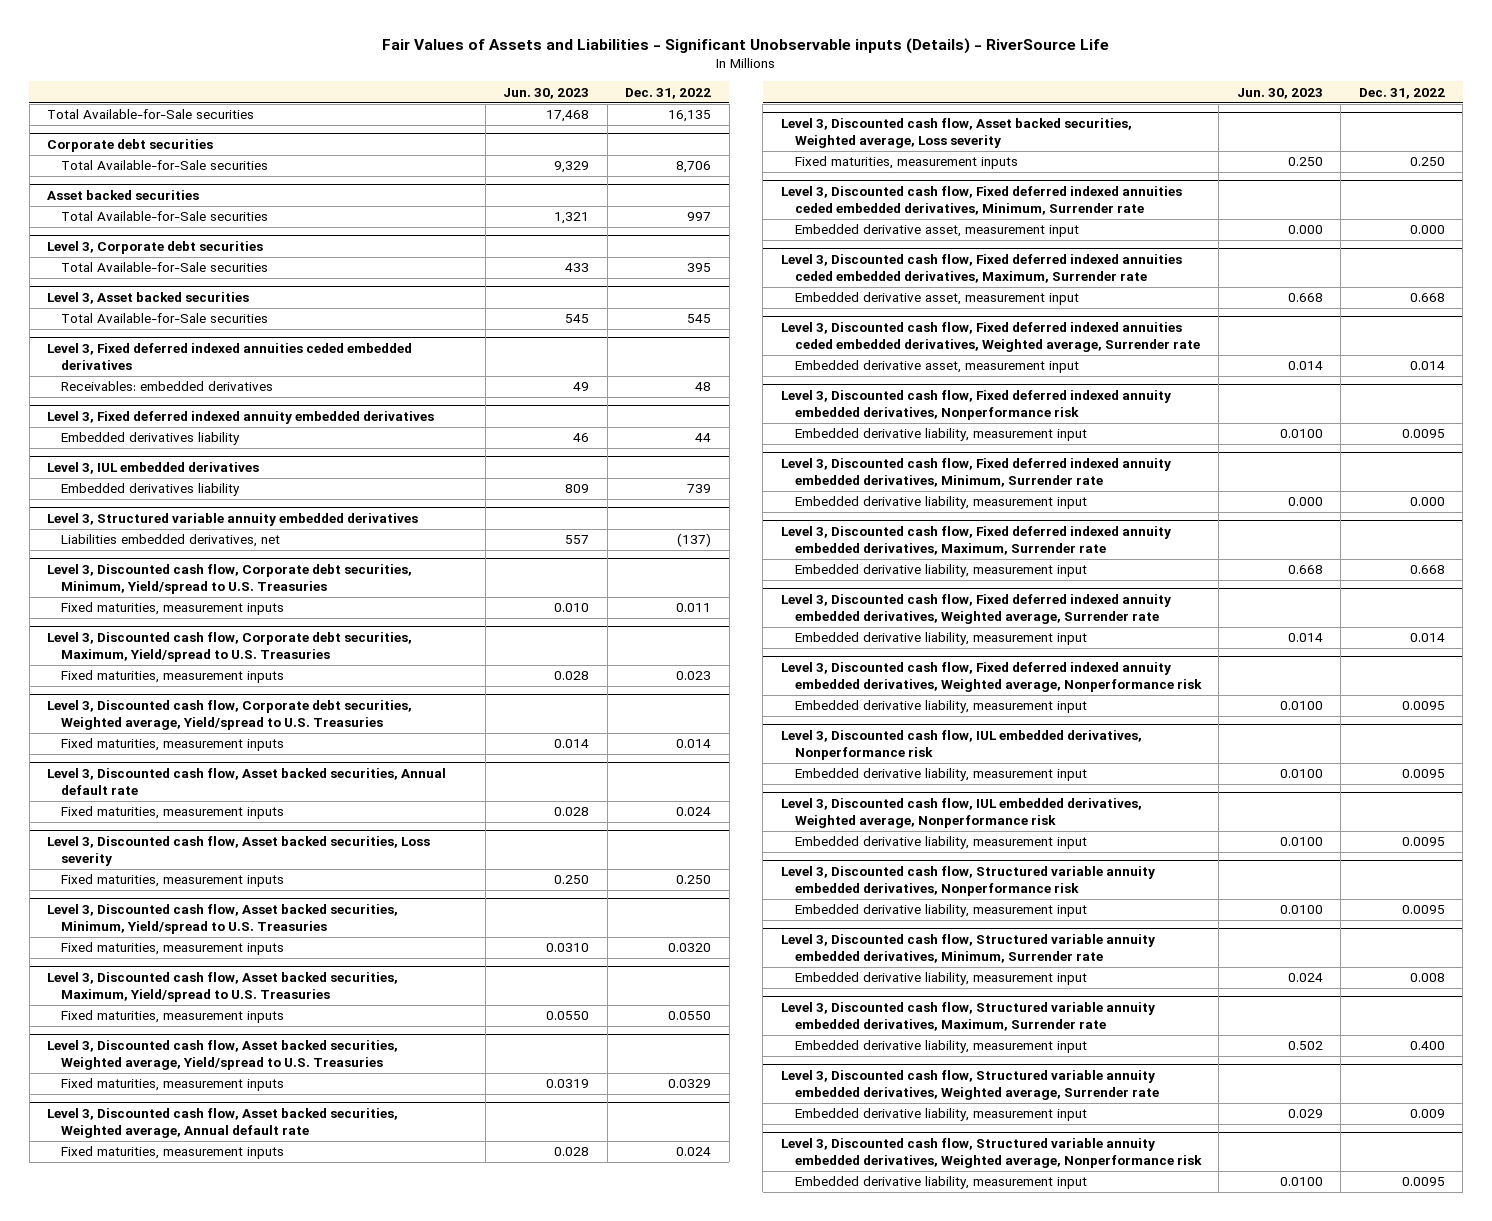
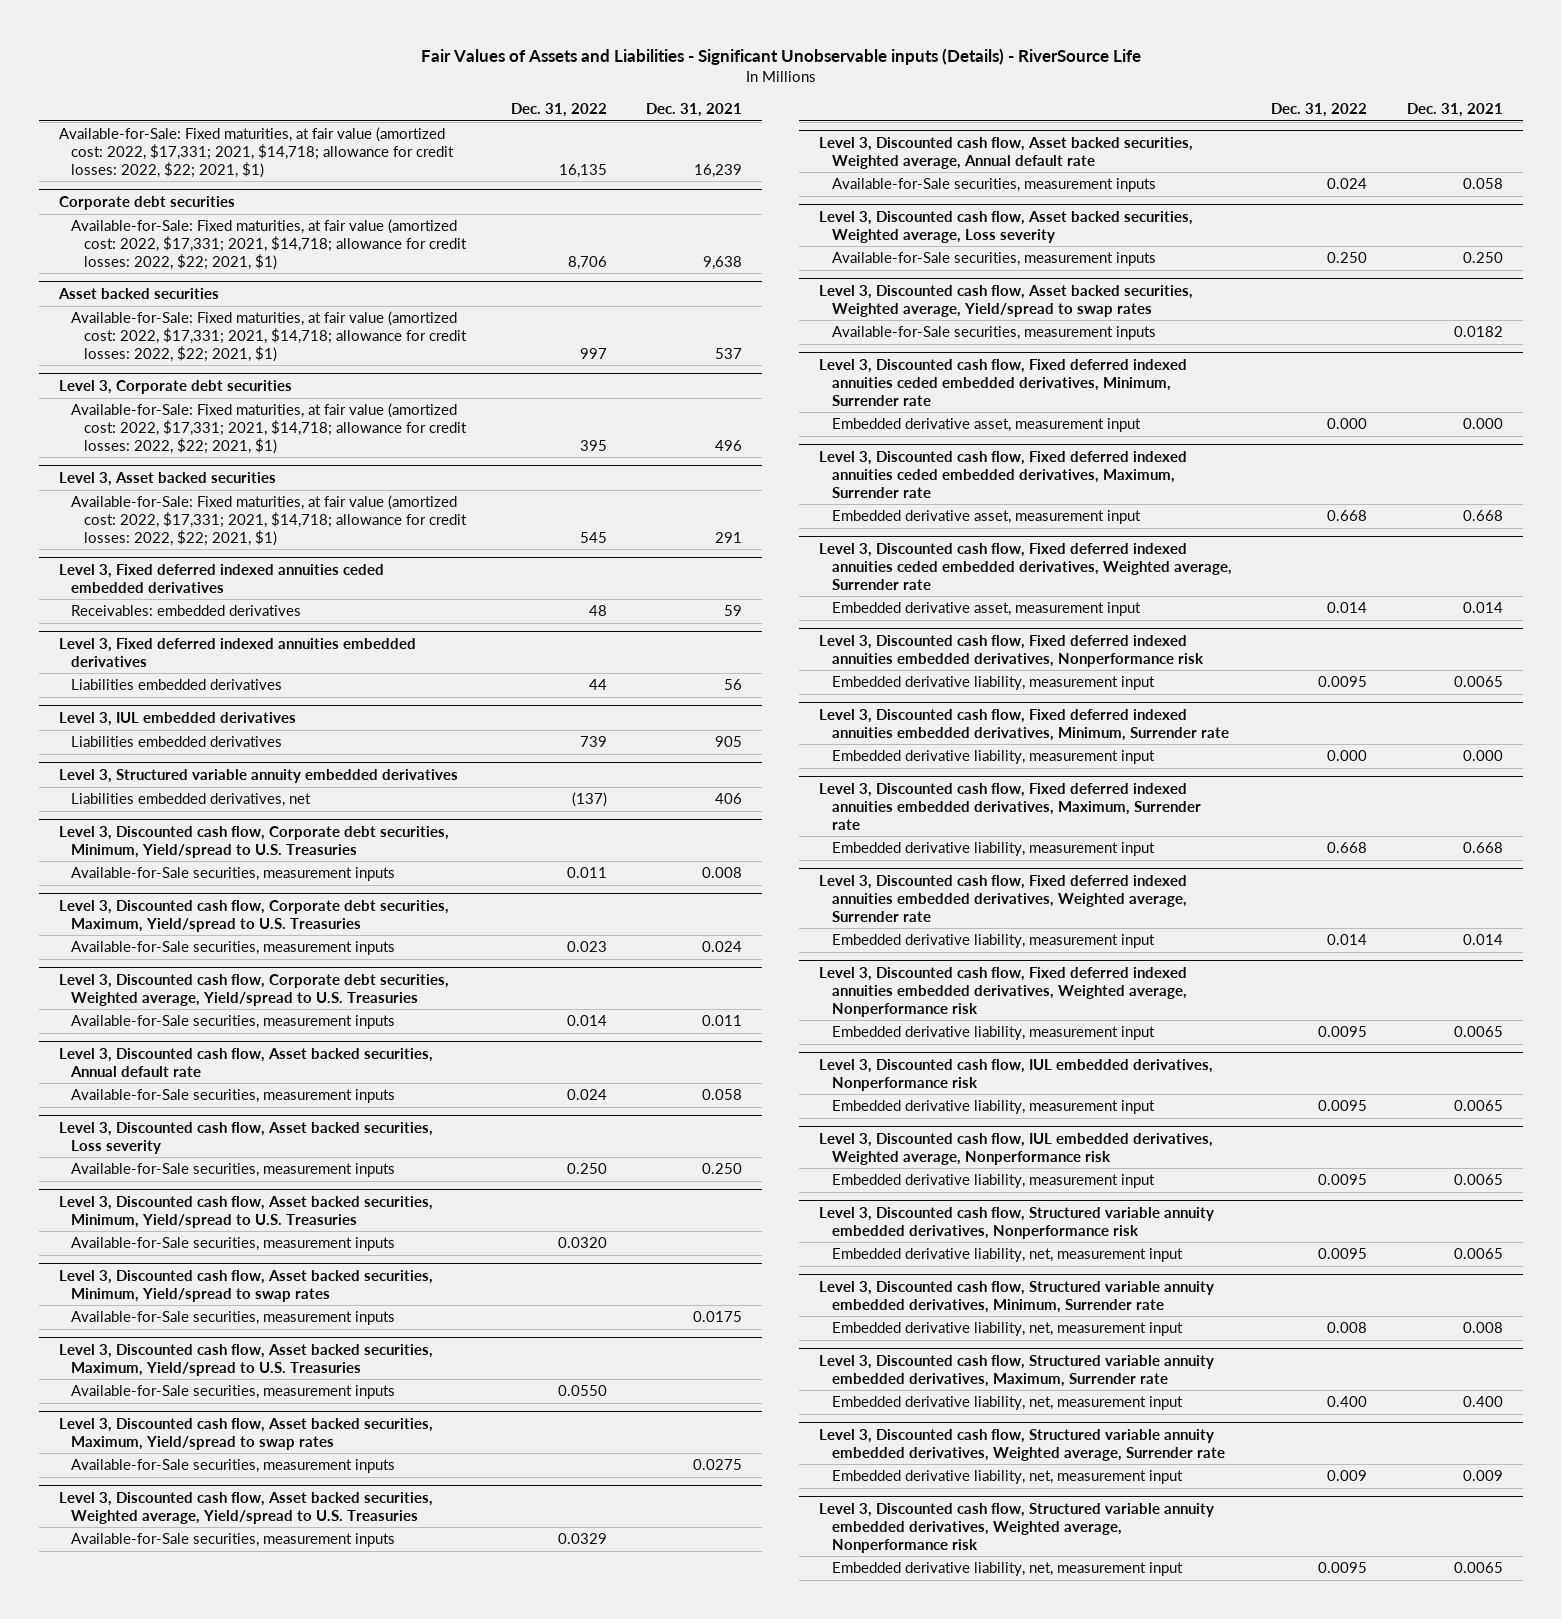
- | Jun. 30, 2023 | Dec. 31, 2022
+ | Dec. 31, 2022 | Dec. 31, 2021
- Total Available-for-Sale securities | 17,468 | 16,135
+ Available-for-Sale: Fixed maturities, at fair value (amortized cost: 2022, $17,331; 2021, $14,718; allowance for credit losses: 2022, $22; 2021, $1) | 16,135 | 16,239
@ Corporate debt securities
- Total Available-for-Sale securities | 9,329 | 8,706
+ Available-for-Sale: Fixed maturities, at fair value (amortized cost: 2022, $17,331; 2021, $14,718; allowance for credit losses: 2022, $22; 2021, $1) | 8,706 | 9,638
@ Asset backed securities
- Total Available-for-Sale securities | 1,321 | 997
+ Available-for-Sale: Fixed maturities, at fair value (amortized cost: 2022, $17,331; 2021, $14,718; allowance for credit losses: 2022, $22; 2021, $1) | 997 | 537
@ Level 3, Corporate debt securities
- Total Available-for-Sale securities | 433 | 395
+ Available-for-Sale: Fixed maturities, at fair value (amortized cost: 2022, $17,331; 2021, $14,718; allowance for credit losses: 2022, $22; 2021, $1) | 395 | 496
@ Level 3, Asset backed securities
- Total Available-for-Sale securities | 545 | 545
+ Available-for-Sale: Fixed maturities, at fair value (amortized cost: 2022, $17,331; 2021, $14,718; allowance for credit losses: 2022, $22; 2021, $1) | 545 | 291
- Level 3, Fixed deferred indexed annuity embedded derivatives
- Embedded derivatives liability | 46 | 44
+ Level 3, Fixed deferred indexed annuities embedded derivatives
+ Liabilities embedded derivatives | 44 | 56
@ Level 3, IUL embedded derivatives
- Embedded derivatives liability | 809 | 739
+ Liabilities embedded derivatives | 739 | 905
@ Level 3, Discounted cash flow, Corporate debt securities, Minimum, Yield/spread to U.S. Treasuries
- Fixed maturities, measurement inputs | 0.010 | 0.011
+ Available-for-Sale securities, measurement inputs | 0.011 | 0.008
@ Level 3, Discounted cash flow, Corporate debt securities, Maximum, Yield/spread to U.S. Treasuries
- Fixed maturities, measurement inputs | 0.028 | 0.023
+ Available-for-Sale securities, measurement inputs | 0.023 | 0.024
@ Level 3, Discounted cash flow, Corporate debt securities, Weighted average, Yield/spread to U.S. Treasuries
- Fixed maturities, measurement inputs | 0.014 | 0.014
+ Available-for-Sale securities, measurement inputs | 0.014 | 0.011
@ Level 3, Discounted cash flow, Asset backed securities, Annual default rate
- Fixed maturities, measurement inputs | 0.028 | 0.024
+ Available-for-Sale securities, measurement inputs | 0.024 | 0.058
@ Level 3, Discounted cash flow, Asset backed securities, Loss severity
- Fixed maturities, measurement inputs | 0.250 | 0.250
+ Available-for-Sale securities, measurement inputs | 0.250 | 0.250
@ Level 3, Discounted cash flow, Asset backed securities, Minimum, Yield/spread to U.S. Treasuries
- Fixed maturities, measurement inputs | 0.0310 | 0.0320
+ Available-for-Sale securities, measurement inputs | 0.0320 |
+ Level 3, Discounted cash flow, Asset backed securities, Minimum, Yield/spread to swap rates
+ Available-for-Sale securities, measurement inputs | | 0.0175
@ Level 3, Discounted cash flow, Asset backed securities, Maximum, Yield/spread to U.S. Treasuries
- Fixed maturities, measurement inputs | 0.0550 | 0.0550
+ Available-for-Sale securities, measurement inputs | 0.0550 |
+ Level 3, Discounted cash flow, Asset backed securities, Maximum, Yield/spread to swap rates
+ Available-for-Sale securities, measurement inputs | | 0.0275
@ Level 3, Discounted cash flow, Asset backed securities, Weighted average, Yield/spread to U.S. Treasuries
- Fixed maturities, measurement inputs | 0.0319 | 0.0329
+ Available-for-Sale securities, measurement inputs | 0.0329 |
@ Level 3, Discounted cash flow, Asset backed securities, Weighted average, Annual default rate
- Fixed maturities, measurement inputs | 0.028 | 0.024
+ Available-for-Sale securities, measurement inputs | 0.024 | 0.058
@ Level 3, Discounted cash flow, Asset backed securities, Weighted average, Loss severity
- Fixed maturities, measurement inputs | 0.250 | 0.250
+ Available-for-Sale securities, measurement inputs | 0.250 | 0.250
+ Level 3, Discounted cash flow, Asset backed securities, Weighted average, Yield/spread to swap rates
+ Available-for-Sale securities, measurement inputs | | 0.0182
- Level 3, Discounted cash flow, Fixed deferred indexed annuity embedded derivatives, Nonperformance risk
+ Level 3, Discounted cash flow, Fixed deferred indexed annuities embedded derivatives, Nonperformance risk
- Level 3, Discounted cash flow, Fixed deferred indexed annuity embedded derivatives, Minimum, Surrender rate
+ Level 3, Discounted cash flow, Fixed deferred indexed annuities embedded derivatives, Minimum, Surrender rate
- Level 3, Discounted cash flow, Fixed deferred indexed annuity embedded derivatives, Maximum, Surrender rate
+ Level 3, Discounted cash flow, Fixed deferred indexed annuities embedded derivatives, Maximum, Surrender rate
- Level 3, Discounted cash flow, Fixed deferred indexed annuity embedded derivatives, Weighted average, Surrender rate
+ Level 3, Discounted cash flow, Fixed deferred indexed annuities embedded derivatives, Weighted average, Surrender rate
- Level 3, Discounted cash flow, Fixed deferred indexed annuity embedded derivatives, Weighted average, Nonperformance risk
+ Level 3, Discounted cash flow, Fixed deferred indexed annuities embedded derivatives, Weighted average, Nonperformance risk
@ Level 3, Discounted cash flow, Structured variable annuity embedded derivatives, Nonperformance risk
- Embedded derivative liability, measurement input | 0.0100 | 0.0095
+ Embedded derivative liability, net, measurement input | 0.0095 | 0.0065
@ Level 3, Discounted cash flow, Structured variable annuity embedded derivatives, Minimum, Surrender rate
- Embedded derivative liability, measurement input | 0.024 | 0.008
+ Embedded derivative liability, net, measurement input | 0.008 | 0.008
@ Level 3, Discounted cash flow, Structured variable annuity embedded derivatives, Maximum, Surrender rate
- Embedded derivative liability, measurement input | 0.502 | 0.400
+ Embedded derivative liability, net, measurement input | 0.400 | 0.400
@ Level 3, Discounted cash flow, Structured variable annuity embedded derivatives, Weighted average, Surrender rate
- Embedded derivative liability, measurement input | 0.029 | 0.009
+ Embedded derivative liability, net, measurement input | 0.009 | 0.009
@ Level 3, Discounted cash flow, Structured variable annuity embedded derivatives, Weighted average, Nonperformance risk
- Embedded derivative liability, measurement input | 0.0100 | 0.0095
+ Embedded derivative liability, net, measurement input | 0.0095 | 0.0065

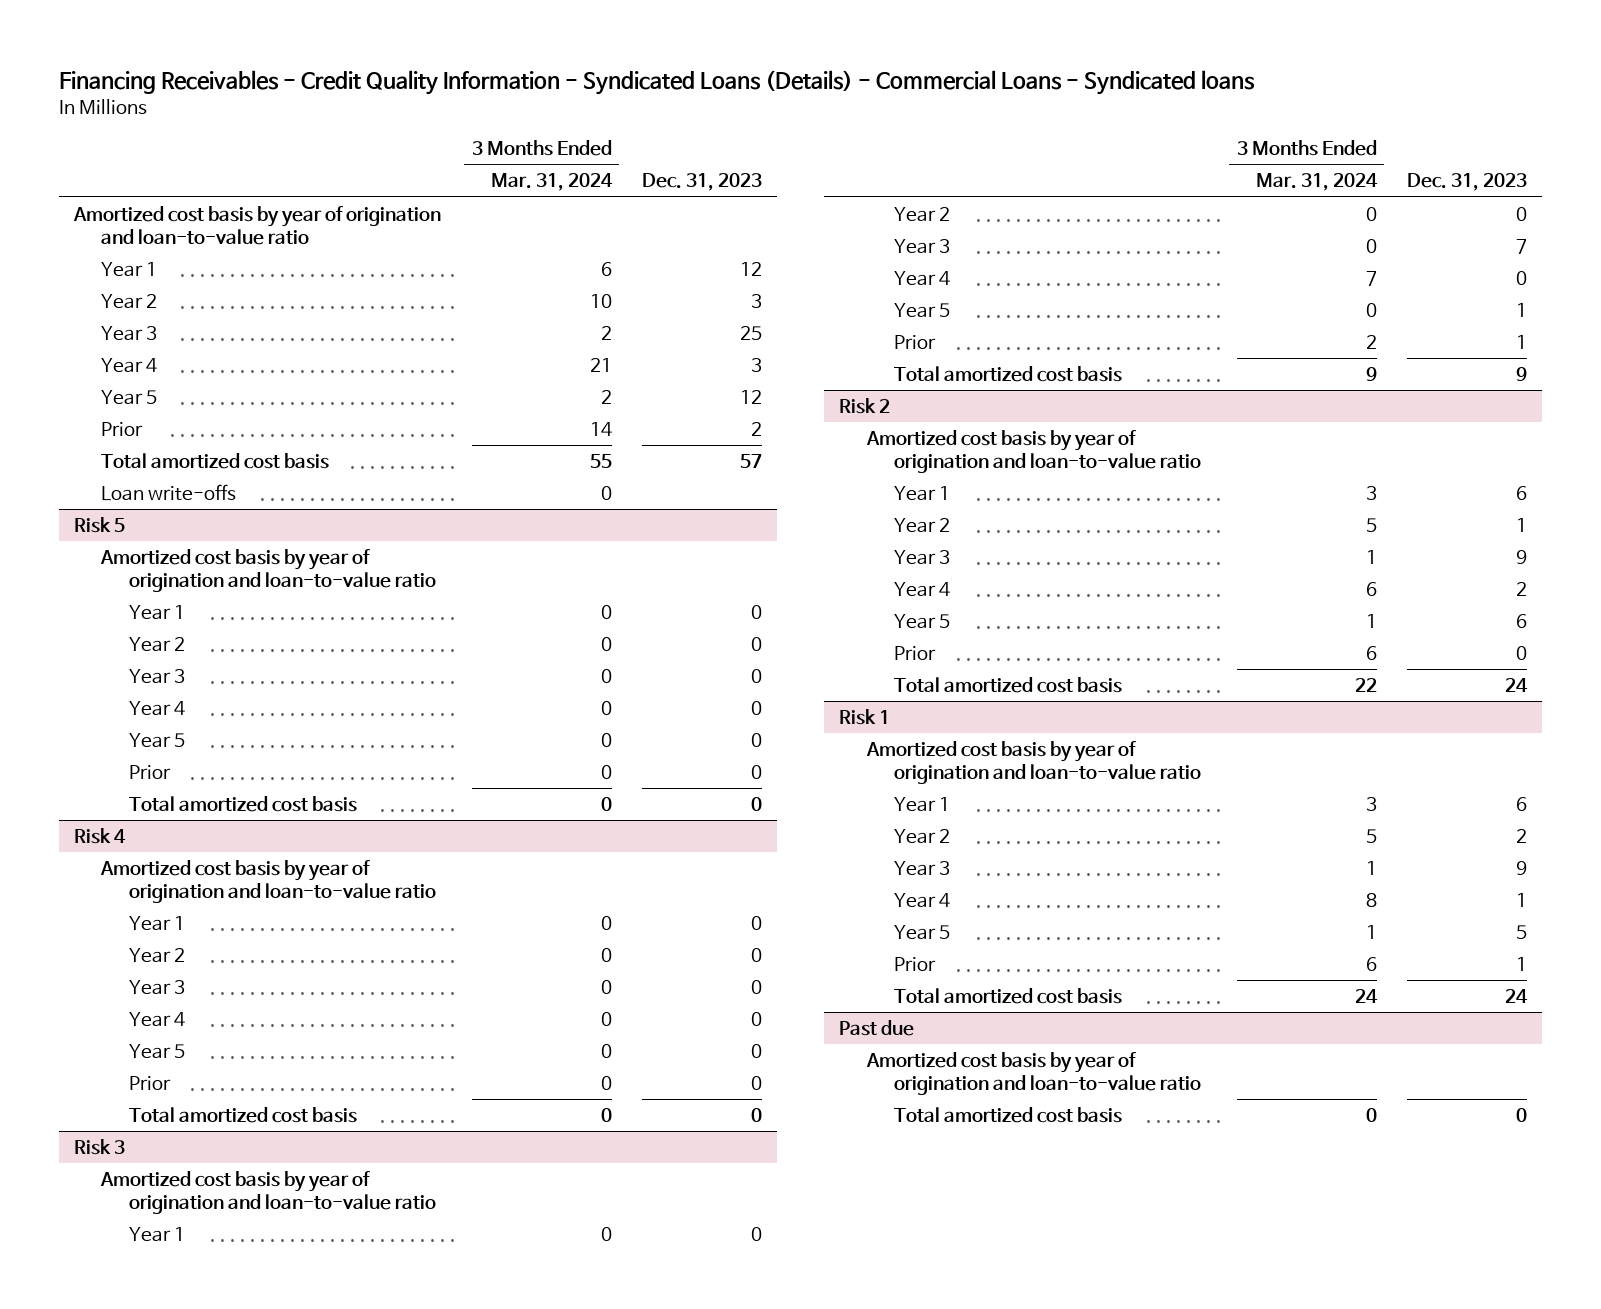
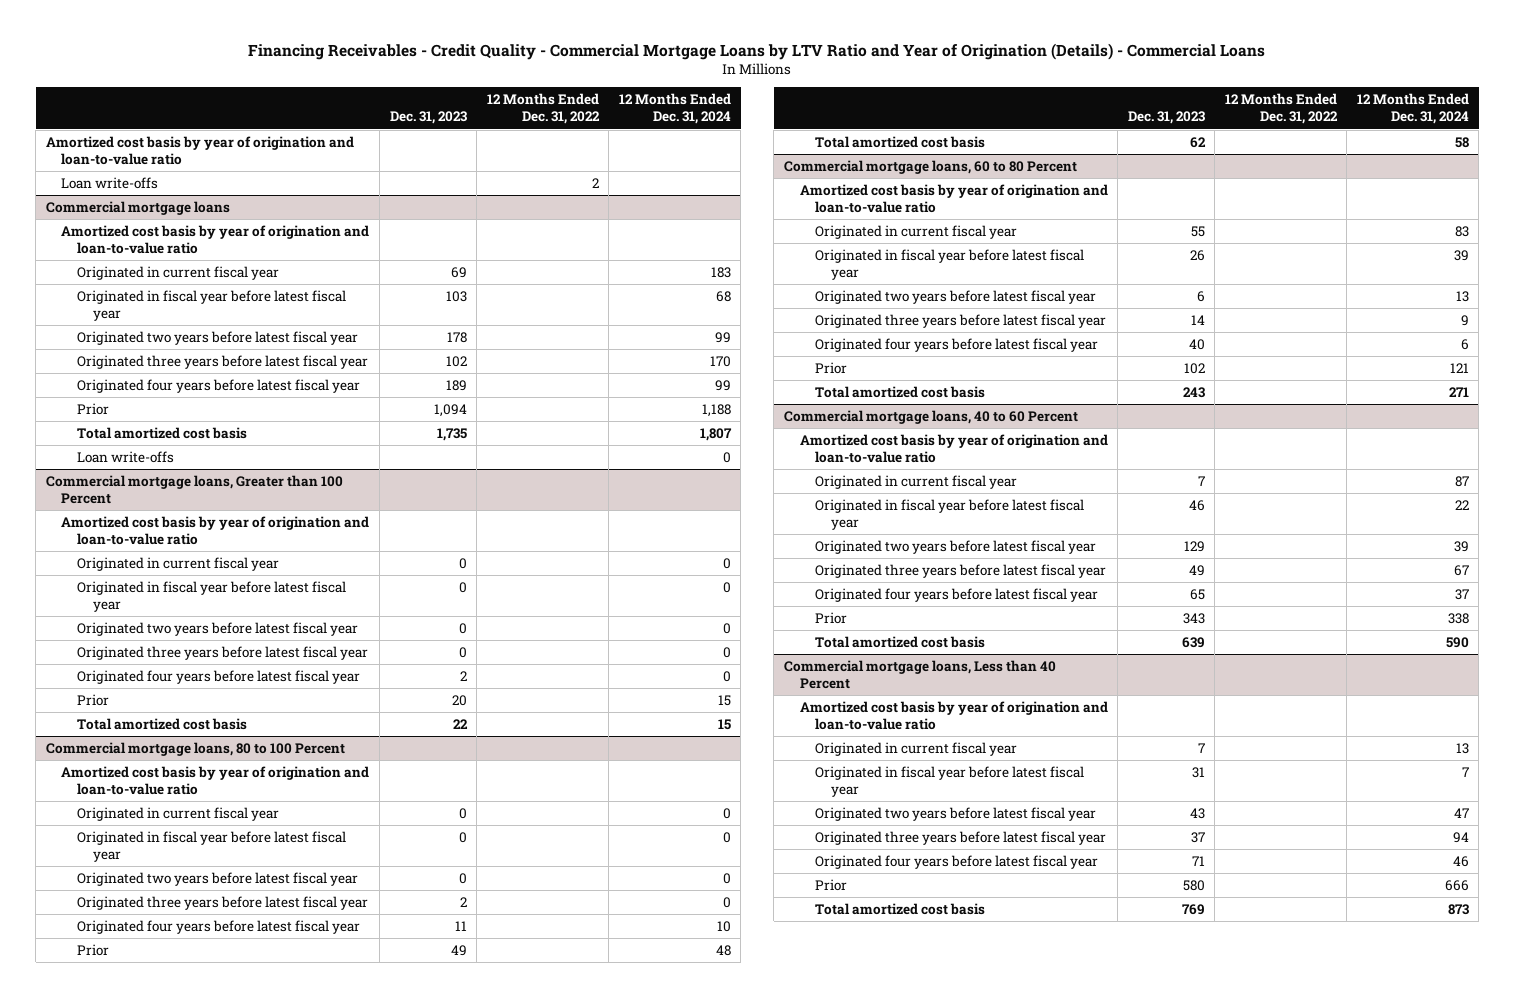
- Financing Receivables - Credit Quality Information - Syndicated Loans (Details) - Commercial Loans - Syndicated loans
+ Financing Receivables - Credit Quality - Commercial Mortgage Loans by LTV Ratio and Year of Origination (Details) - Commercial Loans
- | 3 Months Ended Mar. 31, 2024 | Dec. 31, 2023
+ | Dec. 31, 2023 | 12 Months Ended Dec. 31, 2022 | 12 Months Ended Dec. 31, 2024
- Year 1 | 6 | 12
- Year 2 | 10 | 3
- Year 3 | 2 | 25
- Year 4 | 21 | 3
- Year 5 | 2 | 12
- Prior | 14 | 2
- Total amortized cost basis | 55 | 57
- Risk 5
+ Commercial mortgage loans
- Year 1 | 0 | 0
- Year 2 | 0 | 0
- Year 3 | 0 | 0
- Year 4 | 0 | 0
- Year 5 | 0 | 0
- Prior | 0 | 0
- Total amortized cost basis | 0 | 0
- Risk 4
+ Originated in current fiscal year | 69 | | 183
+ Originated in fiscal year before latest fiscal year | 103 | | 68
+ Originated two years before latest fiscal year | 178 | | 99
+ Originated three years before latest fiscal year | 102 | | 170
+ Originated four years before latest fiscal year | 189 | | 99
+ Prior | 1,094 | | 1,188
+ Total amortized cost basis | 1,735 | | 1,807
+ Loan write-offs | | | 0
+ Commercial mortgage loans, Greater than 100 Percent
- Year 1 | 0 | 0
- Year 2 | 0 | 0
- Year 3 | 0 | 0
- Year 4 | 0 | 0
- Year 5 | 0 | 0
- Prior | 0 | 0
- Total amortized cost basis | 0 | 0
- Risk 3
+ Originated in current fiscal year | 0 | | 0
+ Originated in fiscal year before latest fiscal year | 0 | | 0
+ Originated two years before latest fiscal year | 0 | | 0
+ Originated three years before latest fiscal year | 0 | | 0
+ Originated four years before latest fiscal year | 2 | | 0
+ Prior | 20 | | 15
+ Total amortized cost basis | 22 | | 15
+ Commercial mortgage loans, 80 to 100 Percent
- Year 1 | 0 | 0
- Year 2 | 0 | 0
- Year 3 | 0 | 7
- Year 4 | 7 | 0
- Year 5 | 0 | 1
- Prior | 2 | 1
- Total amortized cost basis | 9 | 9
- Risk 2
+ Originated in current fiscal year | 0 | | 0
+ Originated in fiscal year before latest fiscal year | 0 | | 0
+ Originated two years before latest fiscal year | 0 | | 0
+ Originated three years before latest fiscal year | 2 | | 0
+ Originated four years before latest fiscal year | 11 | | 10
+ Prior | 49 | | 48
+ Total amortized cost basis | 62 | | 58
+ Commercial mortgage loans, 60 to 80 Percent
- Year 1 | 3 | 6
- Year 2 | 5 | 1
- Year 3 | 1 | 9
- Year 4 | 6 | 2
- Year 5 | 1 | 6
- Prior | 6 | 0
- Total amortized cost basis | 22 | 24
- Risk 1
+ Originated in current fiscal year | 55 | | 83
+ Originated in fiscal year before latest fiscal year | 26 | | 39
+ Originated two years before latest fiscal year | 6 | | 13
+ Originated three years before latest fiscal year | 14 | | 9
+ Originated four years before latest fiscal year | 40 | | 6
+ Prior | 102 | | 121
+ Total amortized cost basis | 243 | | 271
+ Commercial mortgage loans, 40 to 60 Percent
- Year 1 | 3 | 6
- Year 2 | 5 | 2
- Year 3 | 1 | 9
- Year 4 | 8 | 1
- Year 5 | 1 | 5
- Prior | 6 | 1
- Total amortized cost basis | 24 | 24
- Past due
+ Originated in current fiscal year | 7 | | 87
+ Originated in fiscal year before latest fiscal year | 46 | | 22
+ Originated two years before latest fiscal year | 129 | | 39
+ Originated three years before latest fiscal year | 49 | | 67
+ Originated four years before latest fiscal year | 65 | | 37
+ Prior | 343 | | 338
+ Total amortized cost basis | 639 | | 590
+ Commercial mortgage loans, Less than 40 Percent
- Total amortized cost basis | 0 | 0
+ Originated in current fiscal year | 7 | | 13
+ Originated in fiscal year before latest fiscal year | 31 | | 7
+ Originated two years before latest fiscal year | 43 | | 47
+ Originated three years before latest fiscal year | 37 | | 94
+ Originated four years before latest fiscal year | 71 | | 46
+ Prior | 580 | | 666
+ Total amortized cost basis | 769 | | 873

